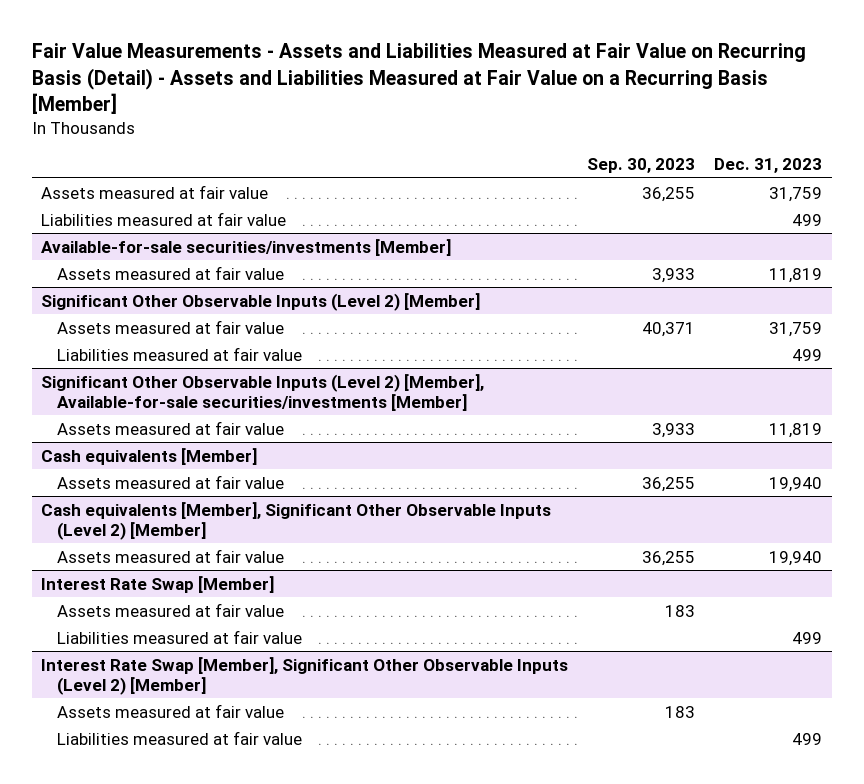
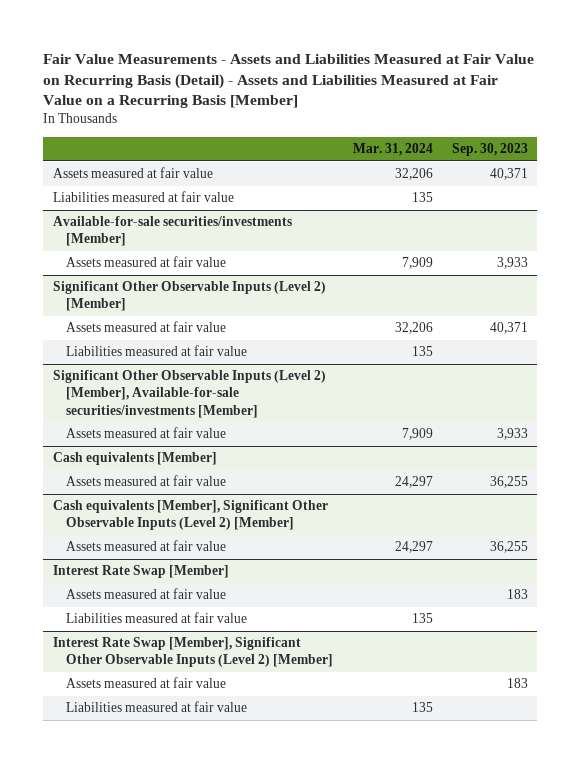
- | Sep. 30, 2023 | Dec. 31, 2023
+ | Mar. 31, 2024 | Sep. 30, 2023
- Assets measured at fair value | 36,255 | 31,759
+ Assets measured at fair value | 32,206 | 40,371

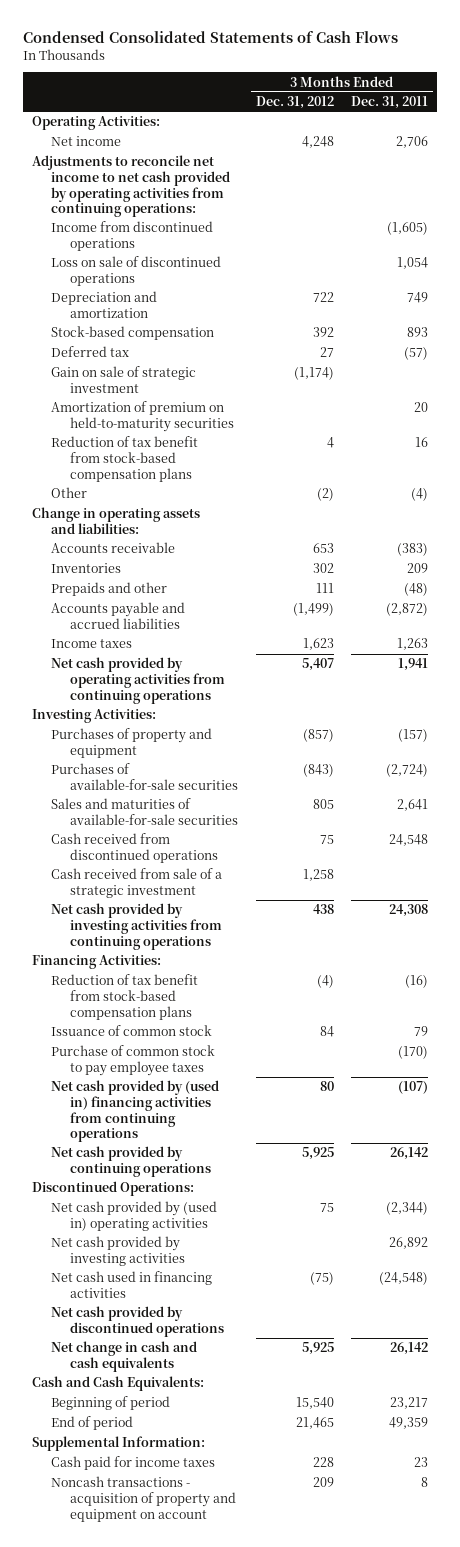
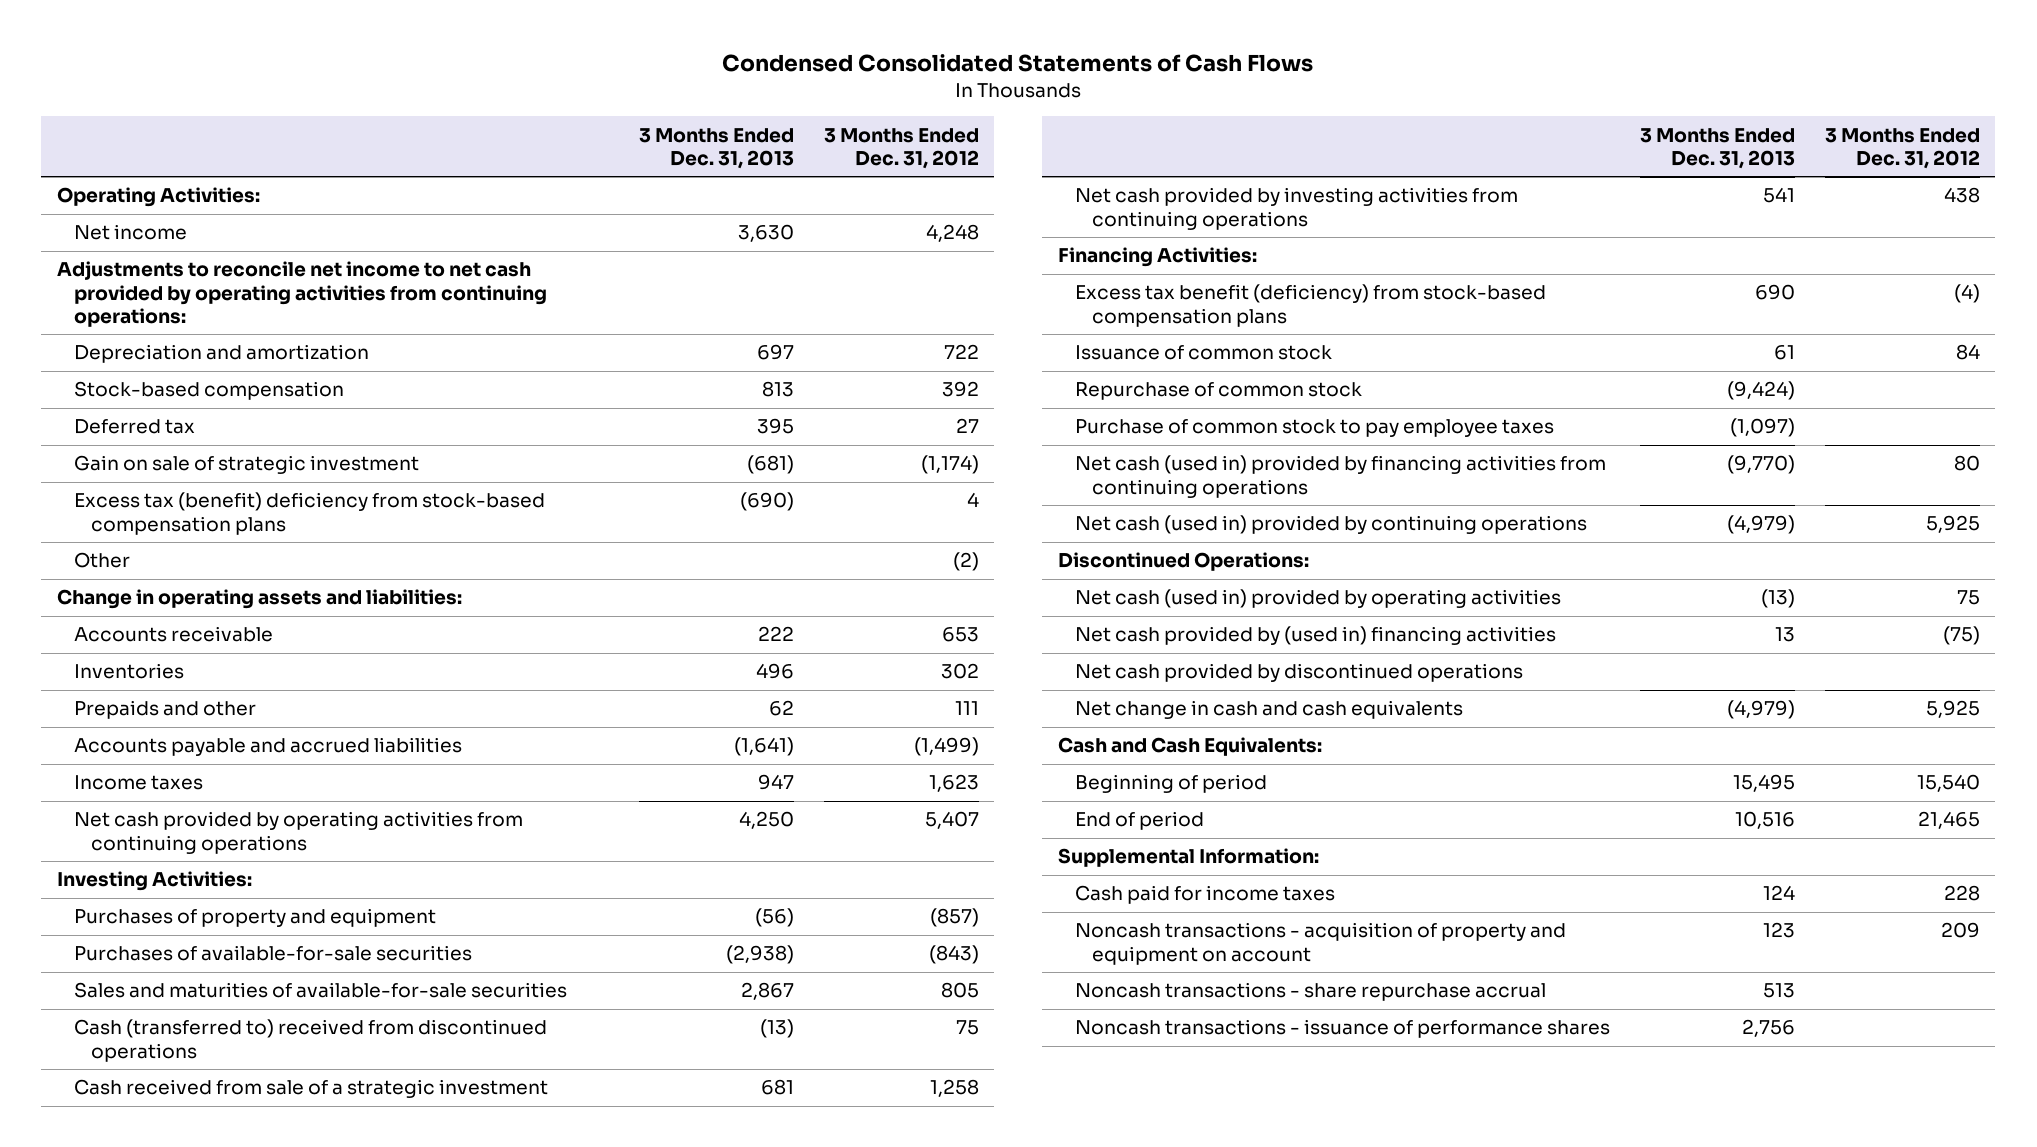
- | 3 Months Ended Dec. 31, 2012 | 3 Months Ended Dec. 31, 2011
+ | 3 Months Ended Dec. 31, 2013 | 3 Months Ended Dec. 31, 2012
- Income from discontinued operations | | (1,605)
- Loss on sale of discontinued operations | | 1,054
- Amortization of premium on held-to-maturity securities | | 20
- Reduction of tax benefit from stock-based compensation plans | 4 | 16
+ Excess tax (benefit) deficiency from stock-based compensation plans | (690) | 4
- Cash received from discontinued operations | 75 | 24,548
+ Cash (transferred to) received from discontinued operations | (13) | 75
- Reduction of tax benefit from stock-based compensation plans | (4) | (16)
+ Excess tax benefit (deficiency) from stock-based compensation plans | 690 | (4)
+ Repurchase of common stock | (9,424) |
- Net cash provided by (used in) financing activities from continuing operations | 80 | (107)
- Net cash provided by continuing operations | 5,925 | 26,142
+ Net cash (used in) provided by financing activities from continuing operations | (9,770) | 80
+ Net cash (used in) provided by continuing operations | (4,979) | 5,925
- Net cash provided by (used in) operating activities | 75 | (2,344)
- Net cash provided by investing activities | | 26,892
- Net cash used in financing activities | (75) | (24,548)
+ Net cash (used in) provided by operating activities | (13) | 75
+ Net cash provided by (used in) financing activities | 13 | (75)
+ Noncash transactions - share repurchase accrual | 513 |
+ Noncash transactions - issuance of performance shares | 2,756 |

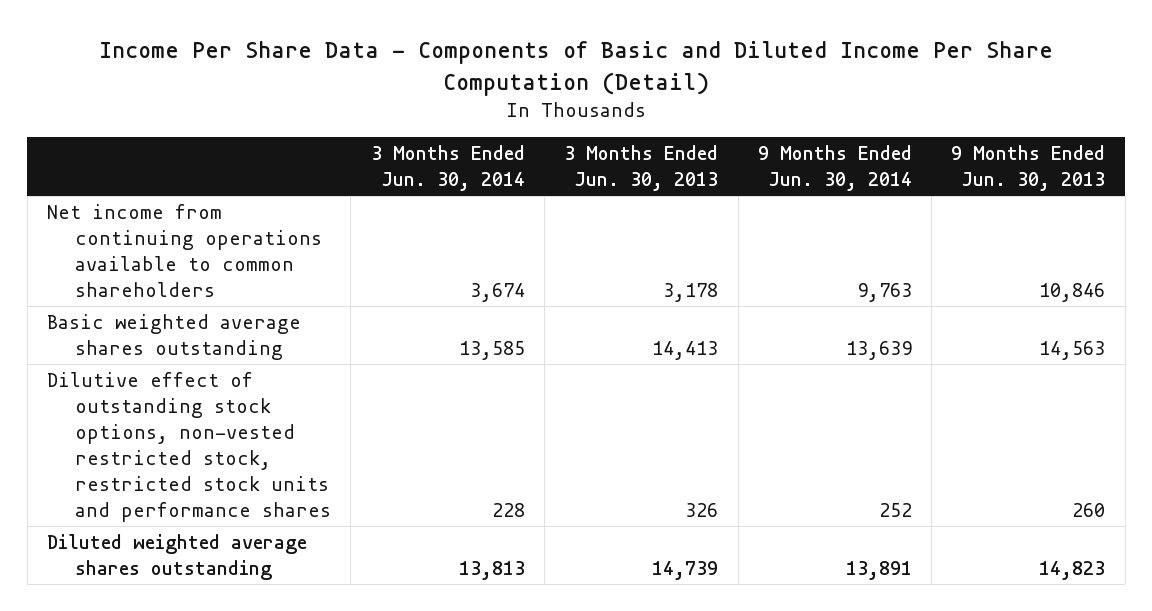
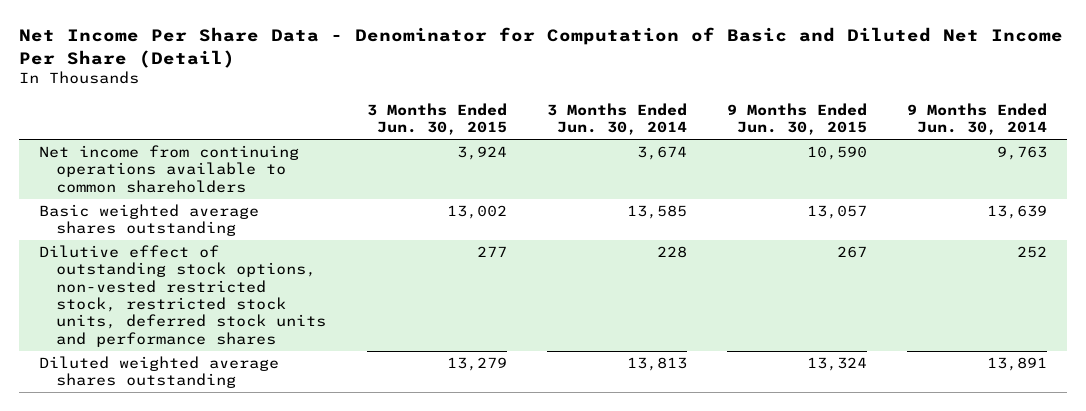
- Income Per Share Data - Components of Basic and Diluted Income Per Share Computation (Detail)
+ Net Income Per Share Data - Denominator for Computation of Basic and Diluted Net Income Per Share (Detail)
- | 3 Months Ended Jun. 30, 2014 | 3 Months Ended Jun. 30, 2013 | 9 Months Ended Jun. 30, 2014 | 9 Months Ended Jun. 30, 2013
+ | 3 Months Ended Jun. 30, 2015 | 3 Months Ended Jun. 30, 2014 | 9 Months Ended Jun. 30, 2015 | 9 Months Ended Jun. 30, 2014
- Dilutive effect of outstanding stock options, non-vested restricted stock, restricted stock units and performance shares | 228 | 326 | 252 | 260
+ Dilutive effect of outstanding stock options, non-vested restricted stock, restricted stock units, deferred stock units and performance shares | 277 | 228 | 267 | 252

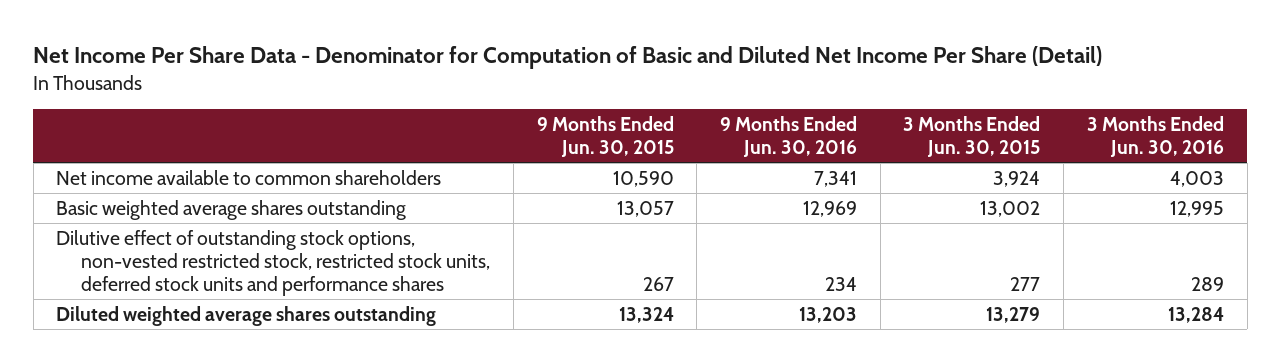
- | 3 Months Ended Jun. 30, 2015 | 3 Months Ended Jun. 30, 2014 | 9 Months Ended Jun. 30, 2015 | 9 Months Ended Jun. 30, 2014
+ | 9 Months Ended Jun. 30, 2015 | 9 Months Ended Jun. 30, 2016 | 3 Months Ended Jun. 30, 2015 | 3 Months Ended Jun. 30, 2016
- Net income from continuing operations available to common shareholders | 3,924 | 3,674 | 10,590 | 9,763
+ Net income available to common shareholders | 10,590 | 7,341 | 3,924 | 4,003

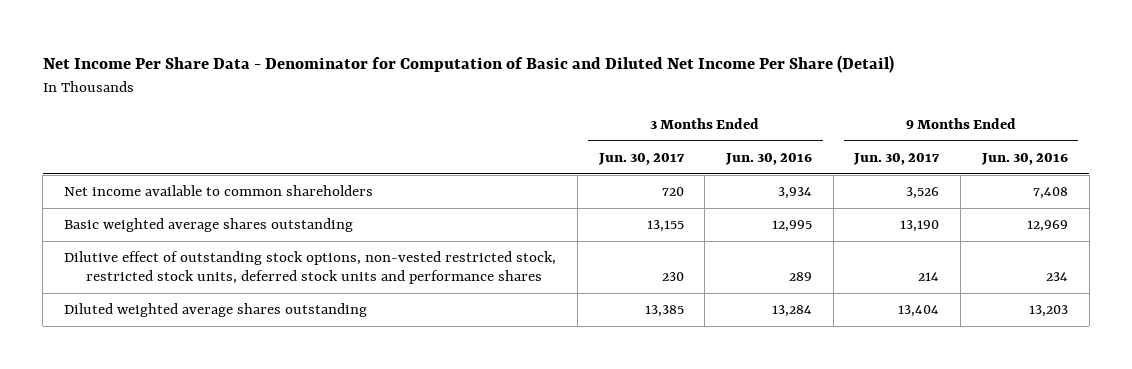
- | 9 Months Ended Jun. 30, 2015 | 9 Months Ended Jun. 30, 2016 | 3 Months Ended Jun. 30, 2015 | 3 Months Ended Jun. 30, 2016
+ | 3 Months Ended Jun. 30, 2017 | 3 Months Ended Jun. 30, 2016 | 9 Months Ended Jun. 30, 2017 | 9 Months Ended Jun. 30, 2016
- Net income available to common shareholders | 10,590 | 7,341 | 3,924 | 4,003
+ Net income available to common shareholders | 720 | 3,934 | 3,526 | 7,408

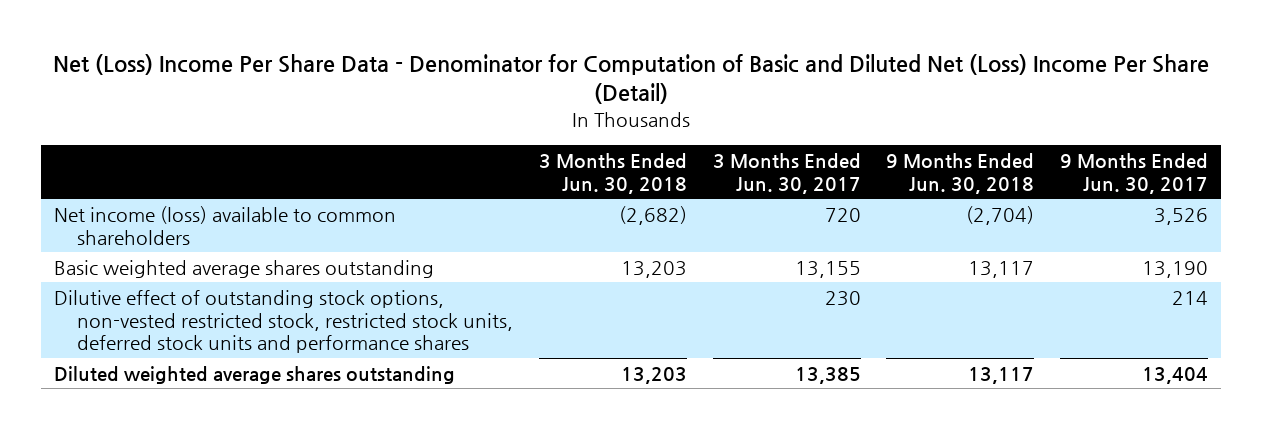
- Net Income Per Share Data - Denominator for Computation of Basic and Diluted Net Income Per Share (Detail)
+ Net (Loss) Income Per Share Data - Denominator for Computation of Basic and Diluted Net (Loss) Income Per Share (Detail)
- | 3 Months Ended Jun. 30, 2017 | 3 Months Ended Jun. 30, 2016 | 9 Months Ended Jun. 30, 2017 | 9 Months Ended Jun. 30, 2016
+ | 3 Months Ended Jun. 30, 2018 | 3 Months Ended Jun. 30, 2017 | 9 Months Ended Jun. 30, 2018 | 9 Months Ended Jun. 30, 2017
- Net income available to common shareholders | 720 | 3,934 | 3,526 | 7,408
+ Net income (loss) available to common shareholders | (2,682) | 720 | (2,704) | 3,526

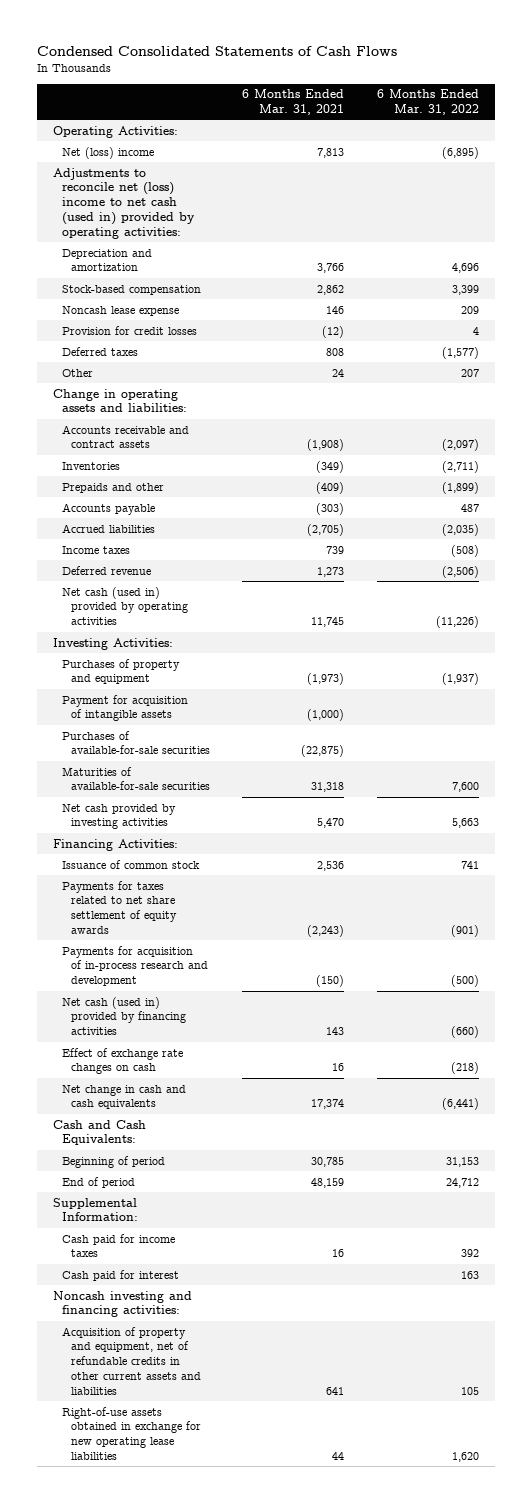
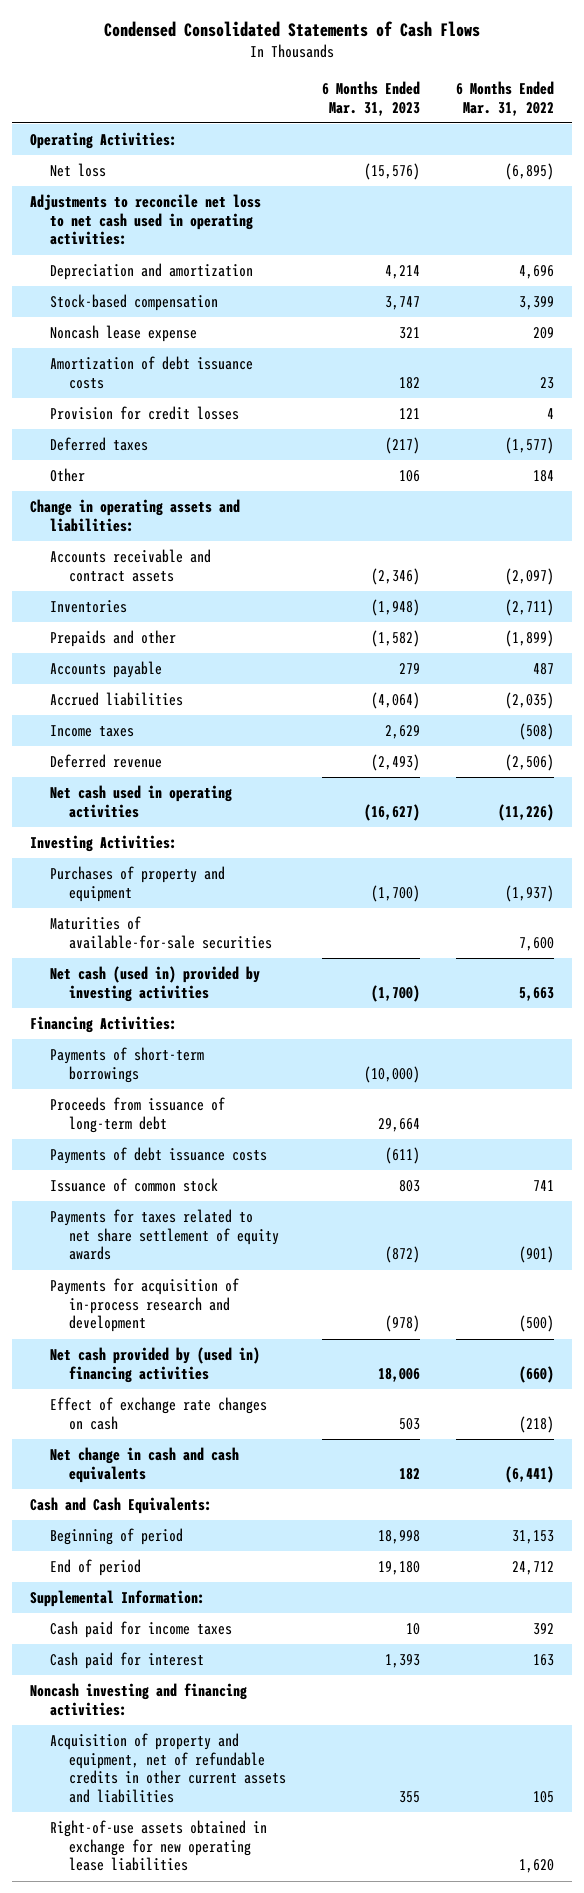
- | 6 Months Ended Mar. 31, 2021 | 6 Months Ended Mar. 31, 2022
+ | 6 Months Ended Mar. 31, 2023 | 6 Months Ended Mar. 31, 2022
- Net (loss) income | 7,813 | (6,895)
- Adjustments to reconcile net (loss) income to net cash (used in) provided by operating activities:
+ Net loss | (15,576) | (6,895)
+ Adjustments to reconcile net loss to net cash used in operating activities:
+ Amortization of debt issuance costs | 182 | 23
- Other | 24 | 207
+ Other | 106 | 184
- Net cash (used in) provided by operating activities | 11,745 | (11,226)
+ Net cash used in operating activities | (16,627) | (11,226)
- Payment for acquisition of intangible assets | (1,000) |
- Purchases of available-for-sale securities | (22,875) |
- Net cash provided by investing activities | 5,470 | 5,663
+ Net cash (used in) provided by investing activities | (1,700) | 5,663
+ Payments of short-term borrowings | (10,000) |
+ Proceeds from issuance of long-term debt | 29,664 |
+ Payments of debt issuance costs | (611) |
- Net cash (used in) provided by financing activities | 143 | (660)
+ Net cash provided by (used in) financing activities | 18,006 | (660)

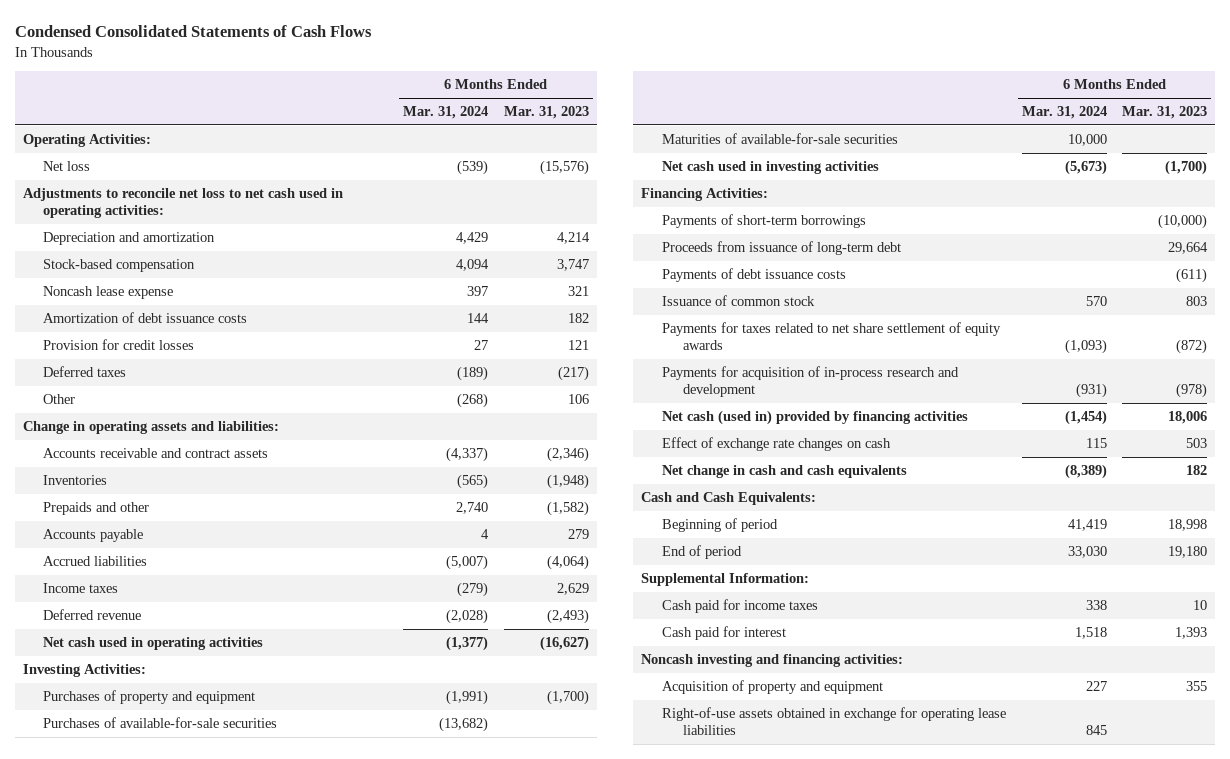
- | 6 Months Ended Mar. 31, 2023 | 6 Months Ended Mar. 31, 2022
+ | 6 Months Ended Mar. 31, 2024 | 6 Months Ended Mar. 31, 2023
+ Purchases of available-for-sale securities | (13,682) |
- Net cash (used in) provided by investing activities | (1,700) | 5,663
+ Net cash used in investing activities | (5,673) | (1,700)
- Net cash provided by (used in) financing activities | 18,006 | (660)
+ Net cash (used in) provided by financing activities | (1,454) | 18,006
- Acquisition of property and equipment, net of refundable credits in other current assets and liabilities | 355 | 105
- Right-of-use assets obtained in exchange for new operating lease liabilities | | 1,620
+ Acquisition of property and equipment | 227 | 355
+ Right-of-use assets obtained in exchange for operating lease liabilities | 845 |

